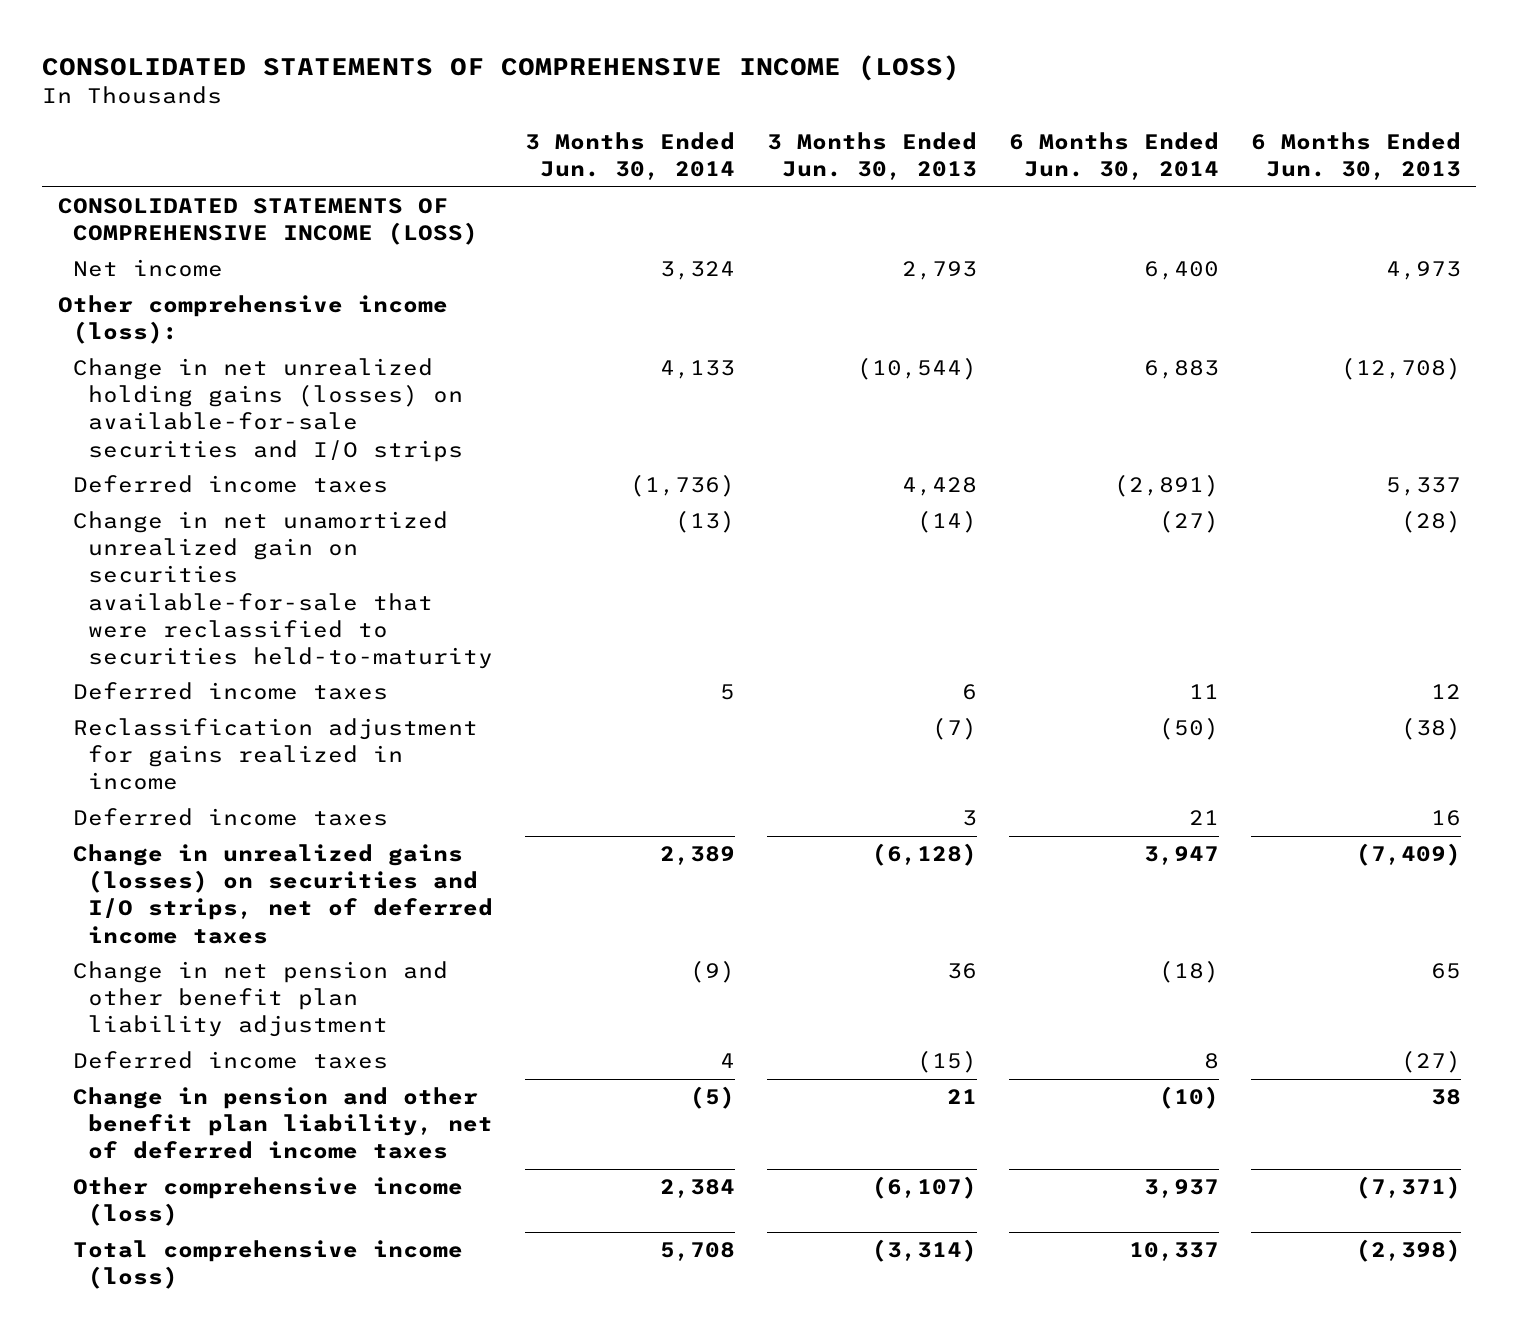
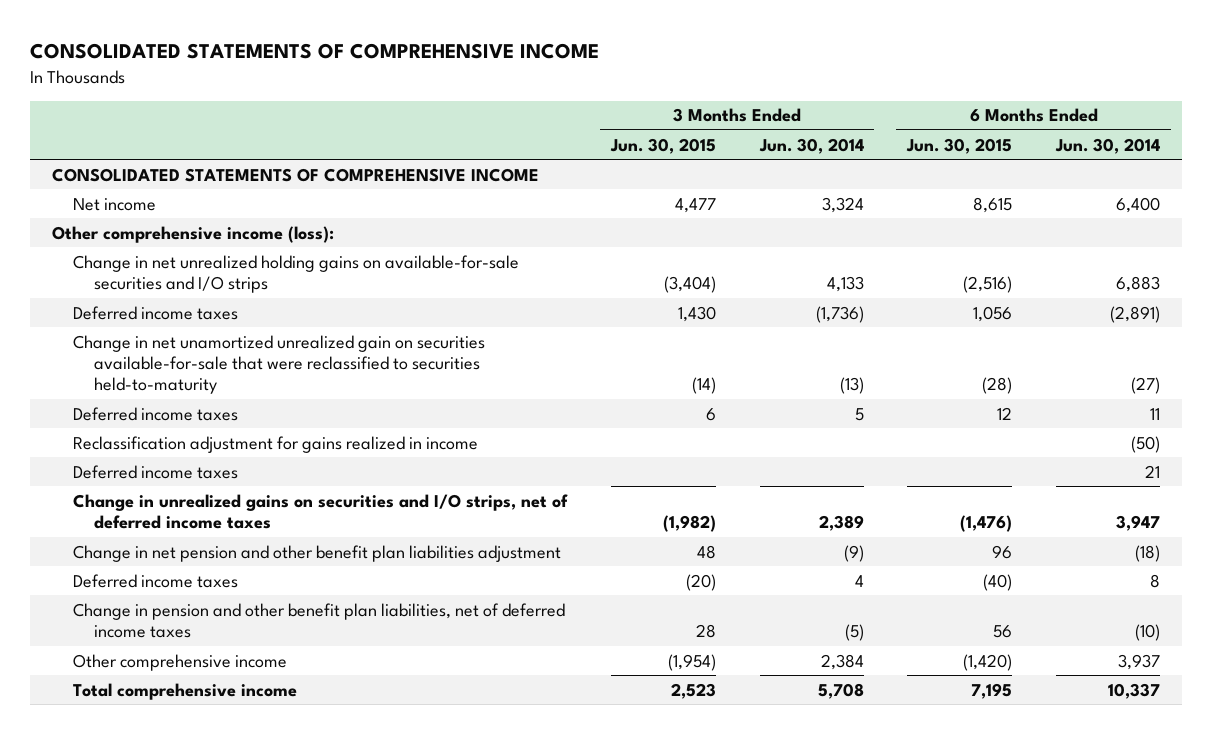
- CONSOLIDATED STATEMENTS OF COMPREHENSIVE INCOME (LOSS)
+ CONSOLIDATED STATEMENTS OF COMPREHENSIVE INCOME
- | 3 Months Ended Jun. 30, 2014 | 3 Months Ended Jun. 30, 2013 | 6 Months Ended Jun. 30, 2014 | 6 Months Ended Jun. 30, 2013
+ | 3 Months Ended Jun. 30, 2015 | 3 Months Ended Jun. 30, 2014 | 6 Months Ended Jun. 30, 2015 | 6 Months Ended Jun. 30, 2014
- CONSOLIDATED STATEMENTS OF COMPREHENSIVE INCOME (LOSS)
+ CONSOLIDATED STATEMENTS OF COMPREHENSIVE INCOME
- Change in net unrealized holding gains (losses) on available-for-sale securities and I/O strips | 4,133 | (10,544) | 6,883 | (12,708)
+ Change in net unrealized holding gains on available-for-sale securities and I/O strips | (3,404) | 4,133 | (2,516) | 6,883
- Change in unrealized gains (losses) on securities and I/O strips, net of deferred income taxes | 2,389 | (6,128) | 3,947 | (7,409)
- Change in net pension and other benefit plan liability adjustment | (9) | 36 | (18) | 65
+ Change in unrealized gains on securities and I/O strips, net of deferred income taxes | (1,982) | 2,389 | (1,476) | 3,947
+ Change in net pension and other benefit plan liabilities adjustment | 48 | (9) | 96 | (18)
- Change in pension and other benefit plan liability, net of deferred income taxes | (5) | 21 | (10) | 38
- Other comprehensive income (loss) | 2,384 | (6,107) | 3,937 | (7,371)
- Total comprehensive income (loss) | 5,708 | (3,314) | 10,337 | (2,398)
+ Change in pension and other benefit plan liabilities, net of deferred income taxes | 28 | (5) | 56 | (10)
+ Other comprehensive income | (1,954) | 2,384 | (1,420) | 3,937
+ Total comprehensive income | 2,523 | 5,708 | 7,195 | 10,337

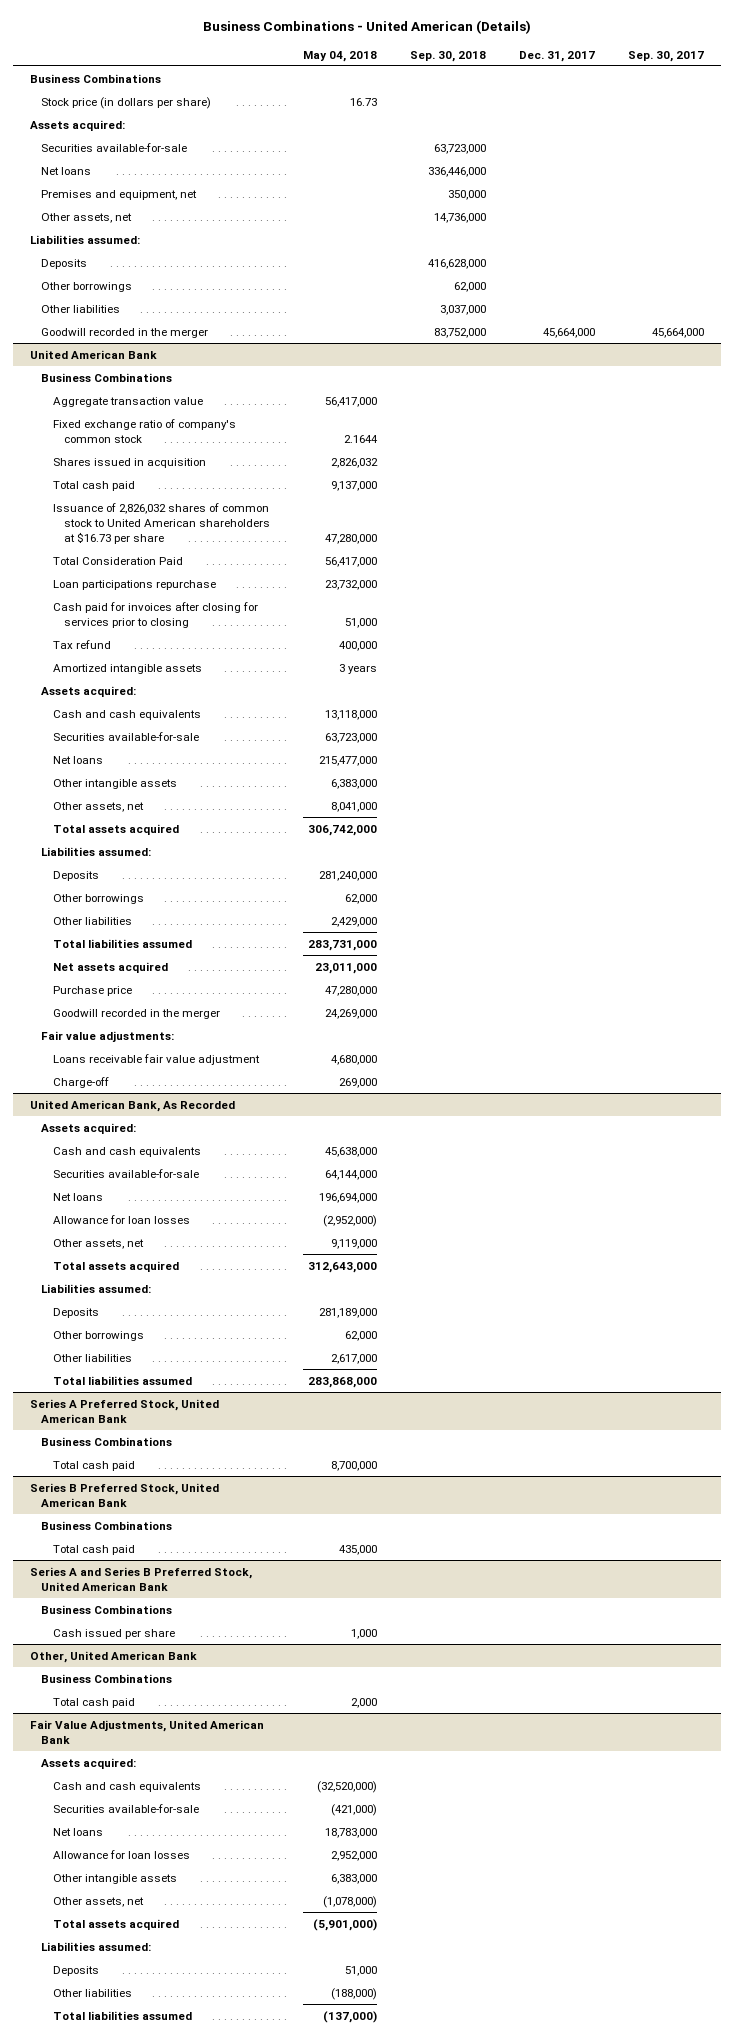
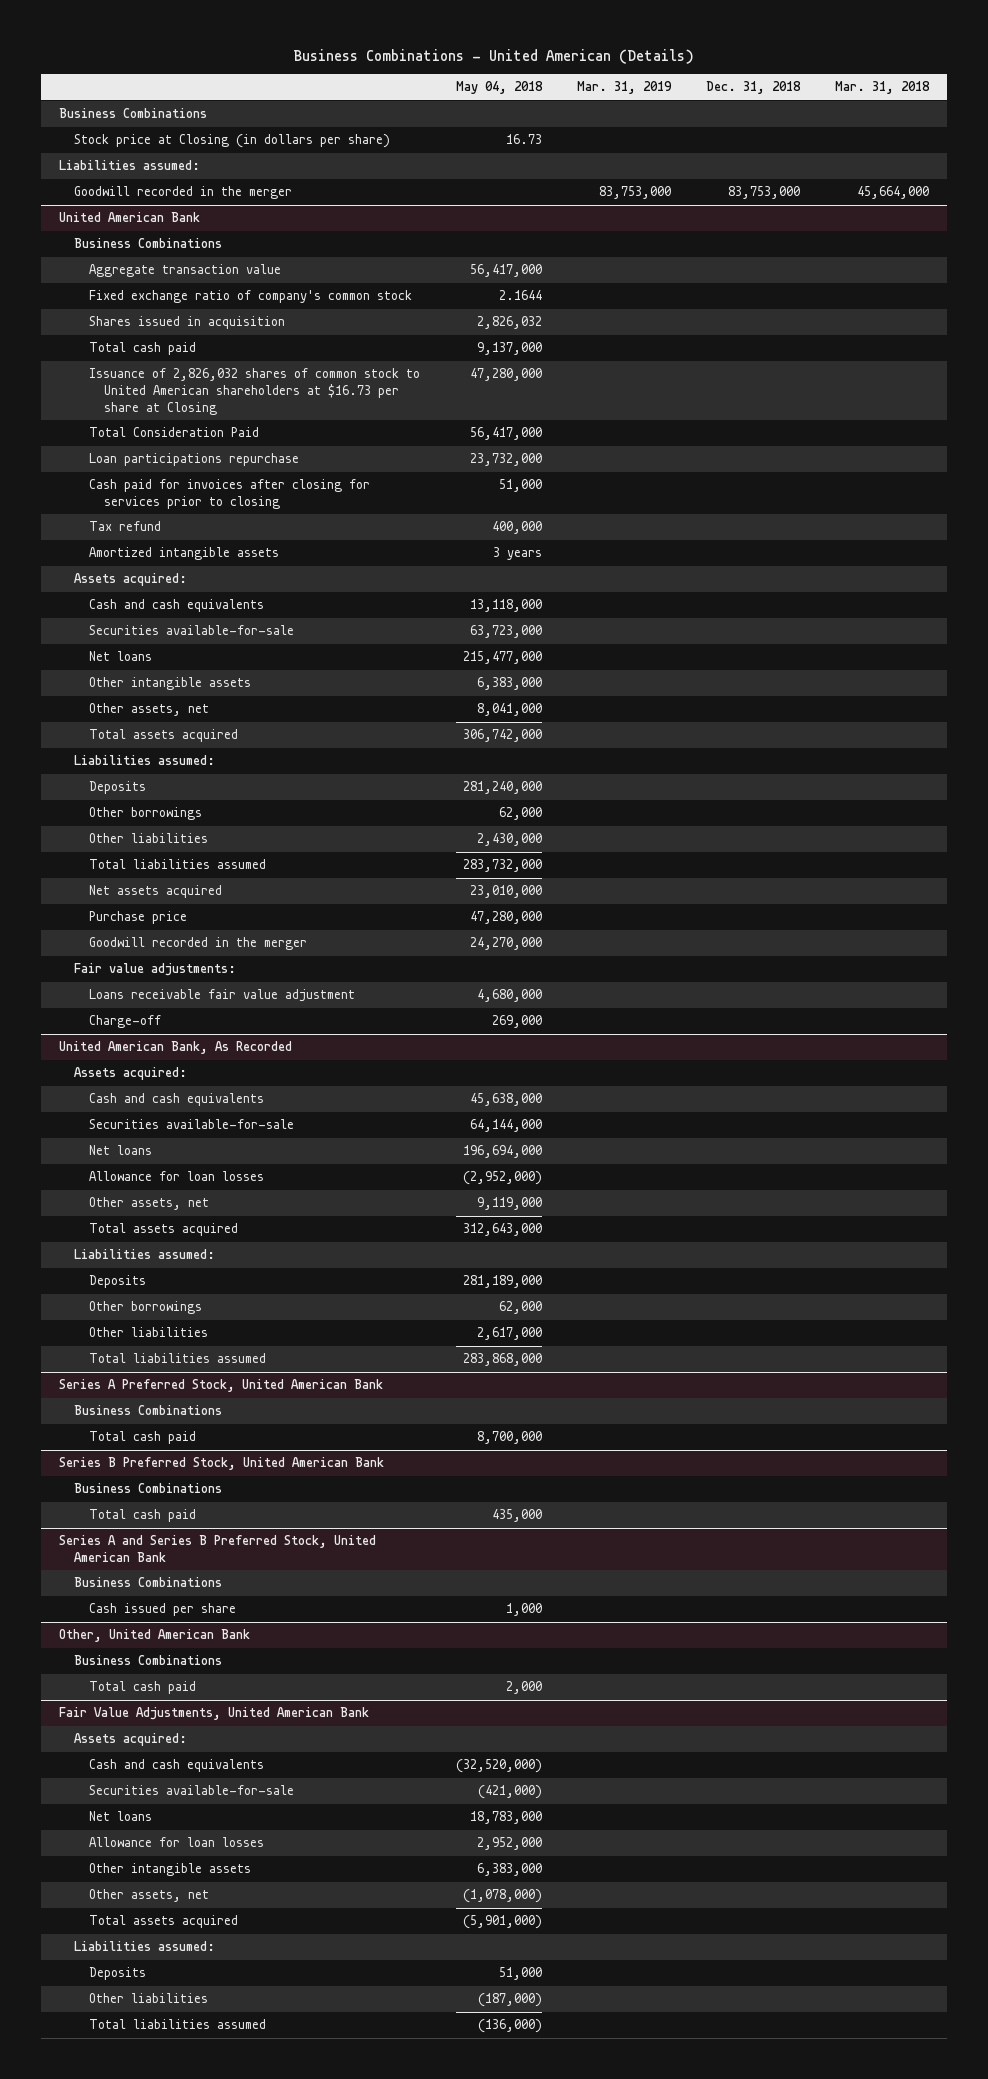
- | May 04, 2018 | Sep. 30, 2018 | Dec. 31, 2017 | Sep. 30, 2017
+ | May 04, 2018 | Mar. 31, 2019 | Dec. 31, 2018 | Mar. 31, 2018
- Stock price (in dollars per share) | 16.73 | | |
- Assets acquired:
- Securities available-for-sale | | 63,723,000 | |
- Net loans | | 336,446,000 | |
- Premises and equipment, net | | 350,000 | |
- Other assets, net | | 14,736,000 | |
+ Stock price at Closing (in dollars per share) | 16.73 | | |
- Deposits | | 416,628,000 | |
- Other borrowings | | 62,000 | |
- Other liabilities | | 3,037,000 | |
@ United American Bank
- Issuance of 2,826,032 shares of common stock to United American shareholders at $16.73 per share | 47,280,000 | | |
+ Issuance of 2,826,032 shares of common stock to United American shareholders at $16.73 per share at Closing | 47,280,000 | | |
- Other liabilities | 2,429,000 | | |
- Total liabilities assumed | 283,731,000 | | |
- Net assets acquired | 23,011,000 | | |
+ Other liabilities | 2,430,000 | | |
+ Total liabilities assumed | 283,732,000 | | |
+ Net assets acquired | 23,010,000 | | |
- Goodwill recorded in the merger | 24,269,000 | | |
+ Goodwill recorded in the merger | 24,270,000 | | |
@ Fair Value Adjustments, United American Bank
- Other liabilities | (188,000) | | |
- Total liabilities assumed | (137,000) | | |
+ Other liabilities | (187,000) | | |
+ Total liabilities assumed | (136,000) | | |

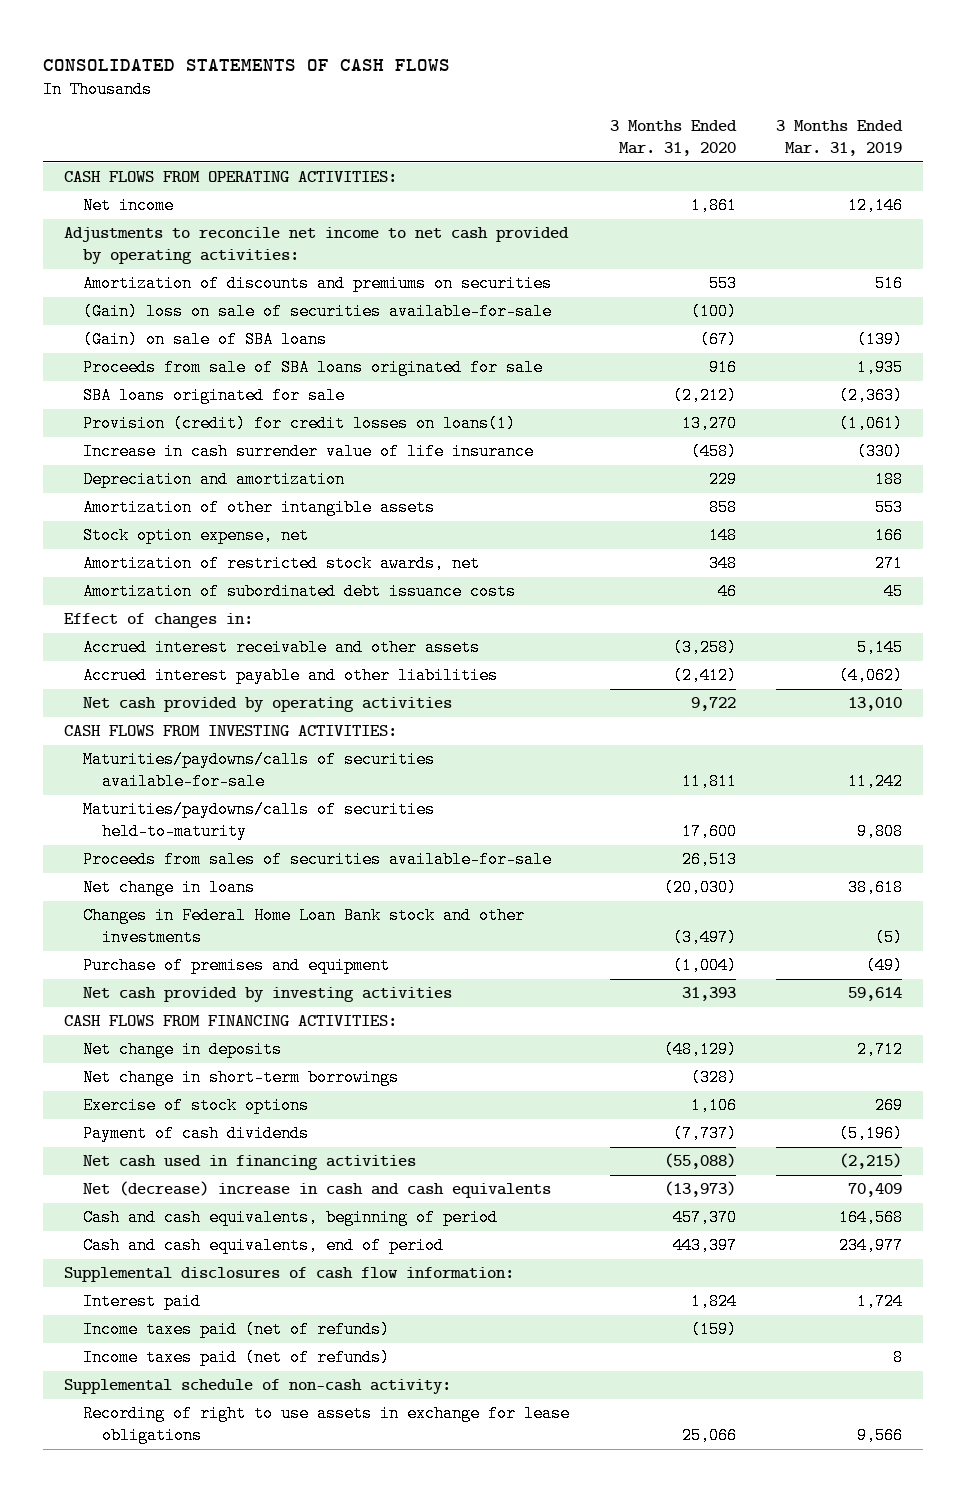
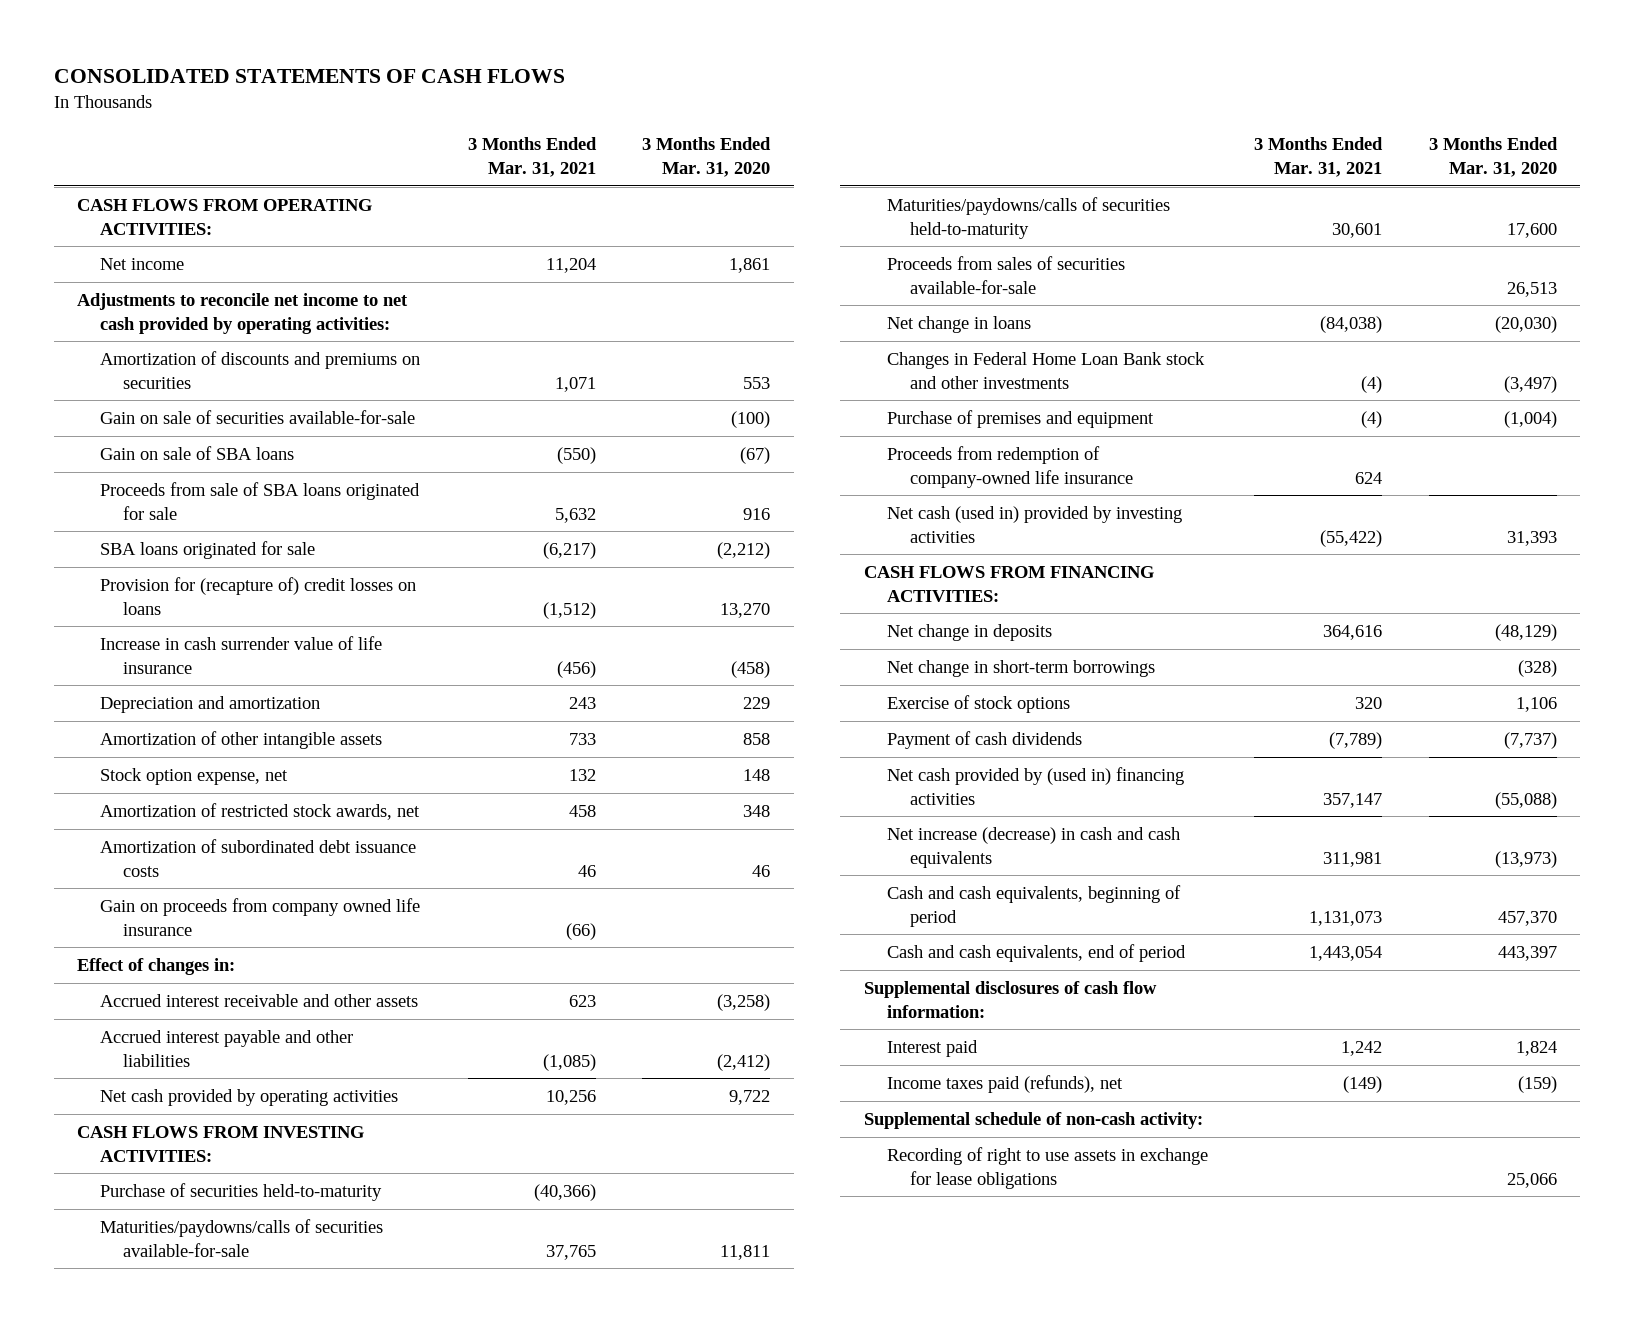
- | 3 Months Ended Mar. 31, 2020 | 3 Months Ended Mar. 31, 2019
+ | 3 Months Ended Mar. 31, 2021 | 3 Months Ended Mar. 31, 2020
- (Gain) loss on sale of securities available-for-sale | (100) |
- (Gain) on sale of SBA loans | (67) | (139)
+ Gain on sale of securities available-for-sale | | (100)
+ Gain on sale of SBA loans | (550) | (67)
- Provision (credit) for credit losses on loans(1) | 13,270 | (1,061)
+ Provision for (recapture of) credit losses on loans | (1,512) | 13,270
+ Gain on proceeds from company owned life insurance | (66) |
+ Purchase of securities held-to-maturity | (40,366) |
- Net cash provided by investing activities | 31,393 | 59,614
+ Proceeds from redemption of company-owned life insurance | 624 |
+ Net cash (used in) provided by investing activities | (55,422) | 31,393
- Net cash used in financing activities | (55,088) | (2,215)
- Net (decrease) increase in cash and cash equivalents | (13,973) | 70,409
+ Net cash provided by (used in) financing activities | 357,147 | (55,088)
+ Net increase (decrease) in cash and cash equivalents | 311,981 | (13,973)
- Income taxes paid (net of refunds) | (159) |
- Income taxes paid (net of refunds) | | 8
+ Income taxes paid (refunds), net | (149) | (159)

